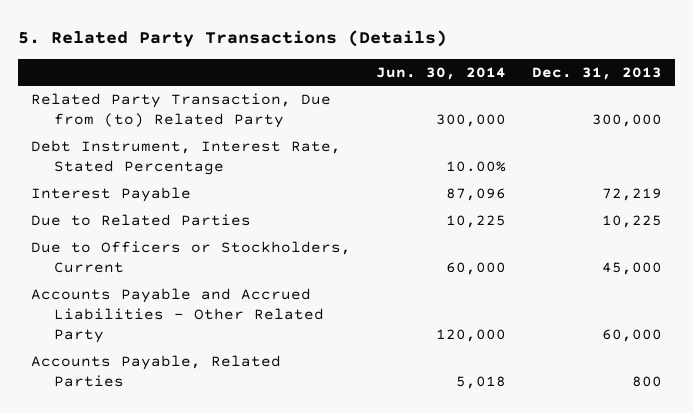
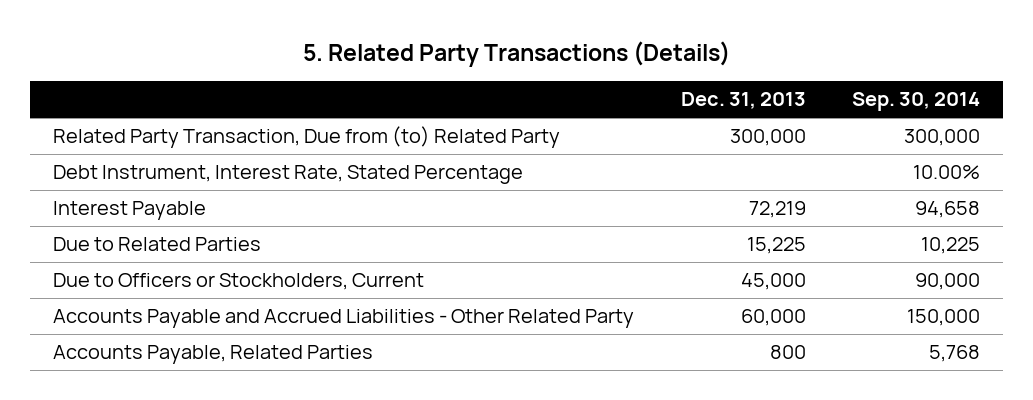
- | Jun. 30, 2014 | Dec. 31, 2013
+ | Dec. 31, 2013 | Sep. 30, 2014
- Due to Related Parties | 10,225 | 10,225
+ Due to Related Parties | 15,225 | 10,225

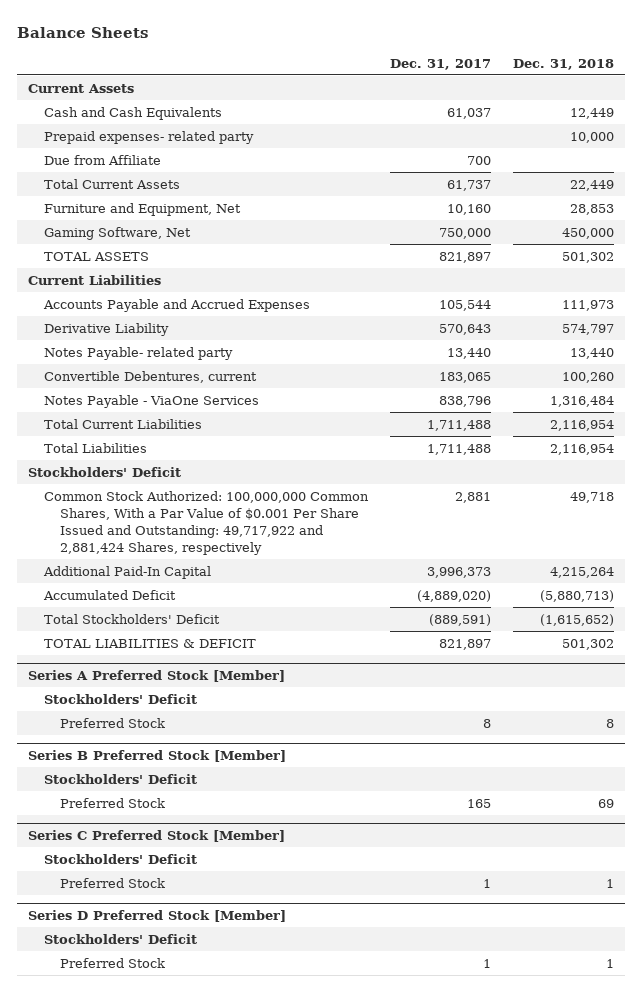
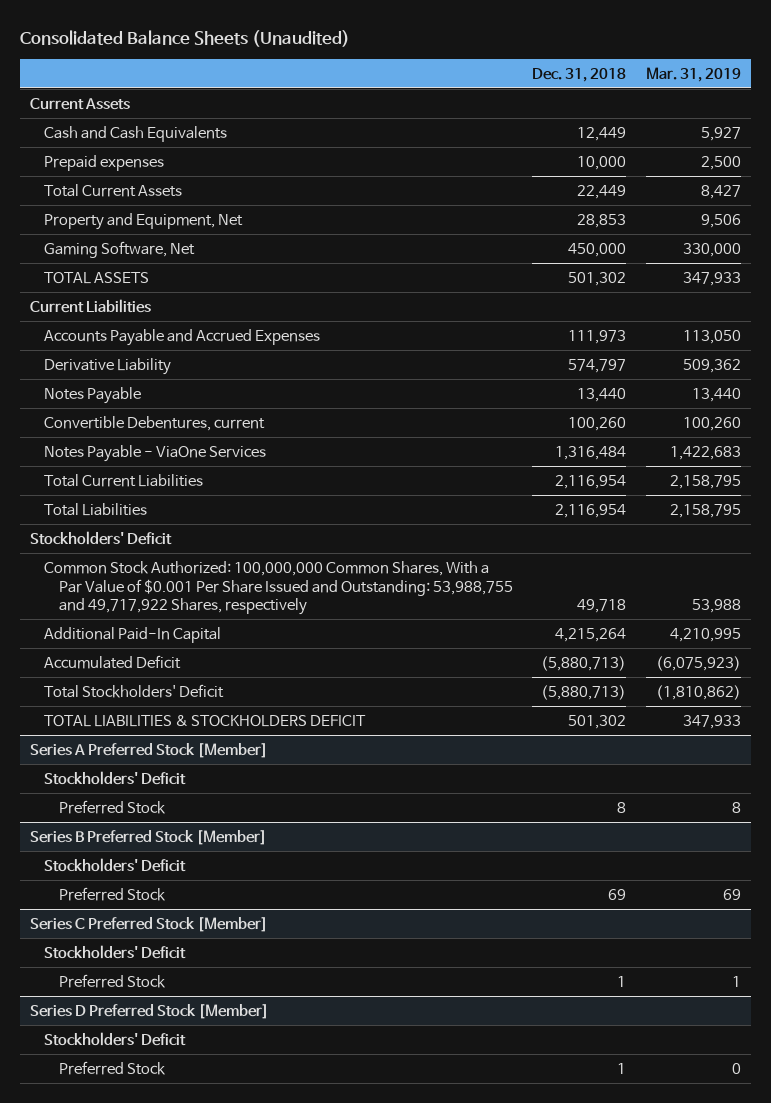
- Balance Sheets
+ Consolidated Balance Sheets (Unaudited)
- | Dec. 31, 2017 | Dec. 31, 2018
+ | Dec. 31, 2018 | Mar. 31, 2019
- Prepaid expenses- related party | | 10,000
- Due from Affiliate | 700 |
+ Prepaid expenses | 10,000 | 2,500
- Furniture and Equipment, Net | 10,160 | 28,853
+ Property and Equipment, Net | 28,853 | 9,506
- Notes Payable- related party | 13,440 | 13,440
+ Notes Payable | 13,440 | 13,440
- Common Stock Authorized: 100,000,000 Common Shares, With a Par Value of $0.001 Per Share Issued and Outstanding: 49,717,922 and 2,881,424 Shares, respectively | 2,881 | 49,718
+ Common Stock Authorized: 100,000,000 Common Shares, With a Par Value of $0.001 Per Share Issued and Outstanding: 53,988,755 and 49,717,922 Shares, respectively | 49,718 | 53,988
- Total Stockholders' Deficit | (889,591) | (1,615,652)
- TOTAL LIABILITIES & DEFICIT | 821,897 | 501,302
+ Total Stockholders' Deficit | (5,880,713) | (1,810,862)
+ TOTAL LIABILITIES & STOCKHOLDERS DEFICIT | 501,302 | 347,933

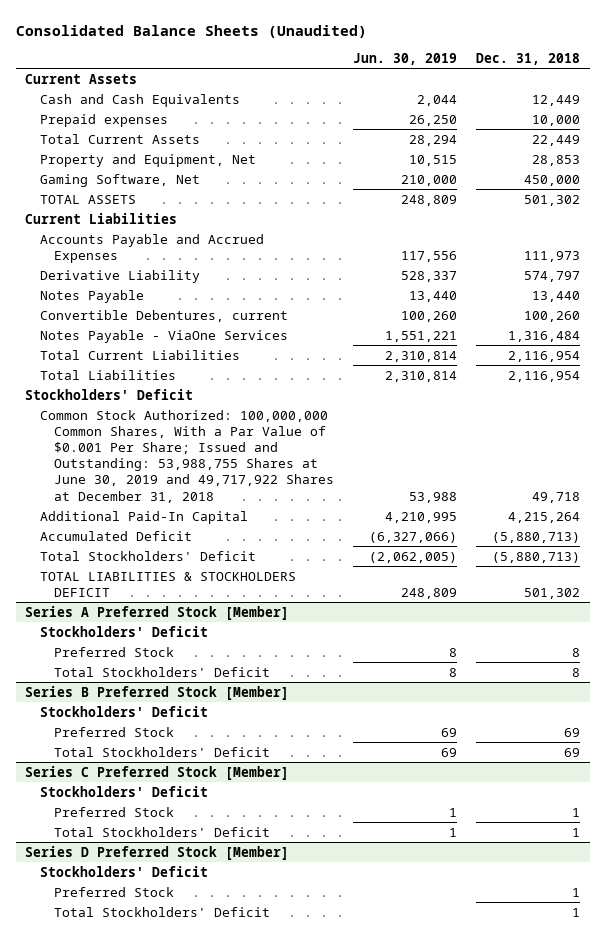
- | Dec. 31, 2018 | Mar. 31, 2019
+ | Jun. 30, 2019 | Dec. 31, 2018
- Common Stock Authorized: 100,000,000 Common Shares, With a Par Value of $0.001 Per Share Issued and Outstanding: 53,988,755 and 49,717,922 Shares, respectively | 49,718 | 53,988
+ Common Stock Authorized: 100,000,000 Common Shares, With a Par Value of $0.001 Per Share; Issued and Outstanding: 53,988,755 Shares at June 30, 2019 and 49,717,922 Shares at December 31, 2018 | 53,988 | 49,718
@ Series A Preferred Stock [Member]
+ Total Stockholders' Deficit | 8 | 8
@ Series B Preferred Stock [Member]
+ Total Stockholders' Deficit | 69 | 69
@ Series C Preferred Stock [Member]
+ Total Stockholders' Deficit | 1 | 1
@ Series D Preferred Stock [Member]
+ Total Stockholders' Deficit | | 1

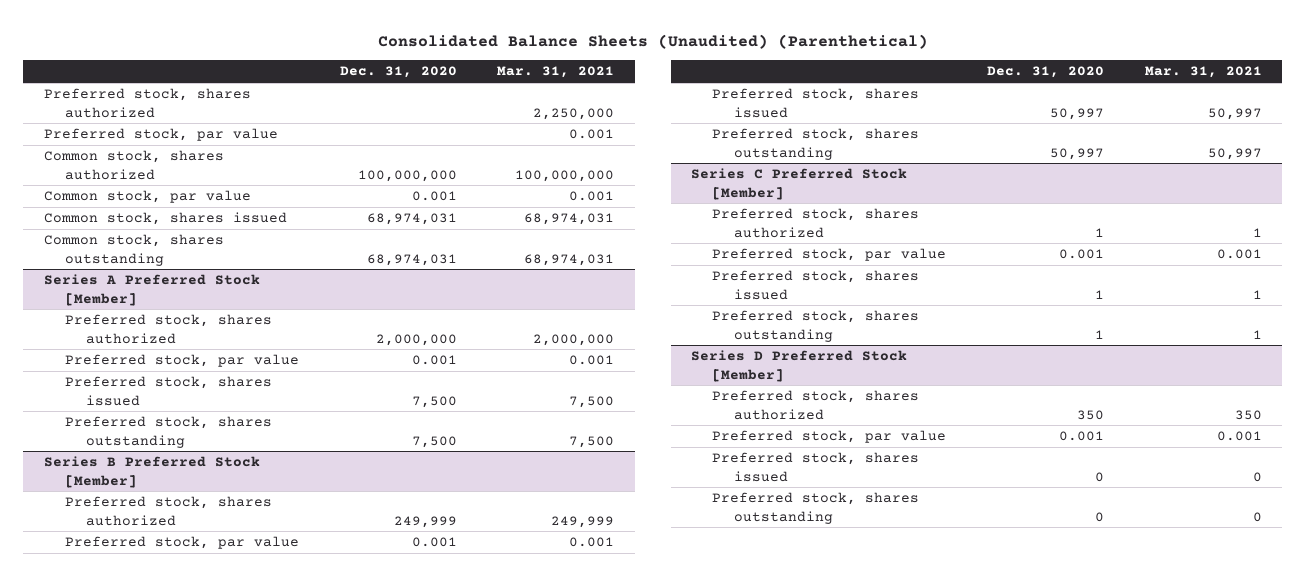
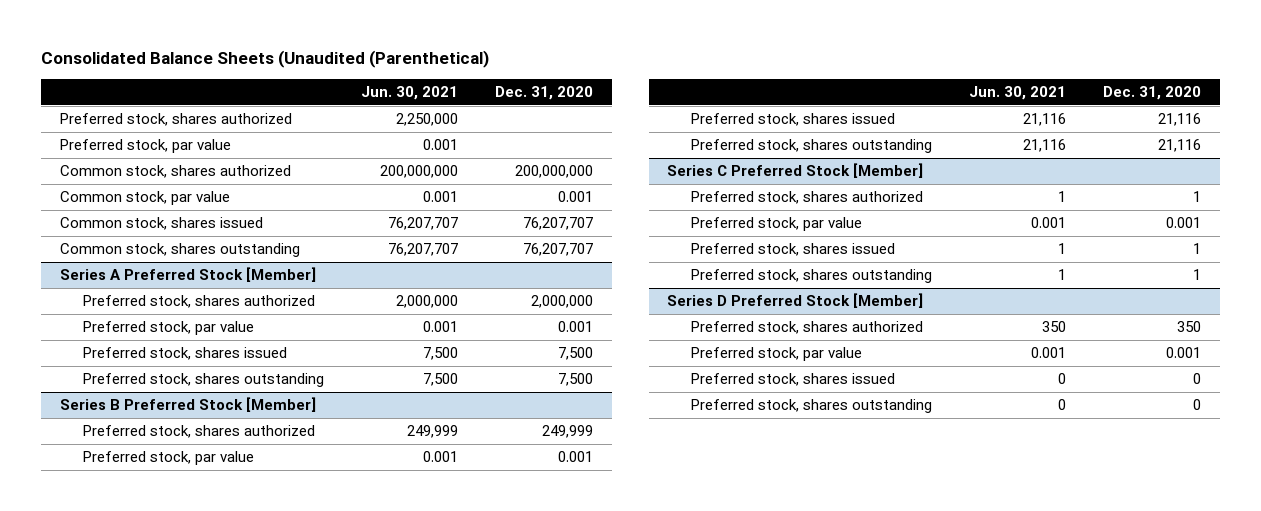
- Consolidated Balance Sheets (Unaudited) (Parenthetical)
+ Consolidated Balance Sheets (Unaudited (Parenthetical)
- | Dec. 31, 2020 | Mar. 31, 2021
+ | Jun. 30, 2021 | Dec. 31, 2020
- Common stock, shares authorized | 100,000,000 | 100,000,000
+ Common stock, shares authorized | 200,000,000 | 200,000,000
- Common stock, shares issued | 68,974,031 | 68,974,031
- Common stock, shares outstanding | 68,974,031 | 68,974,031
+ Common stock, shares issued | 76,207,707 | 76,207,707
+ Common stock, shares outstanding | 76,207,707 | 76,207,707
@ Series B Preferred Stock [Member]
- Preferred stock, shares issued | 50,997 | 50,997
- Preferred stock, shares outstanding | 50,997 | 50,997
+ Preferred stock, shares issued | 21,116 | 21,116
+ Preferred stock, shares outstanding | 21,116 | 21,116

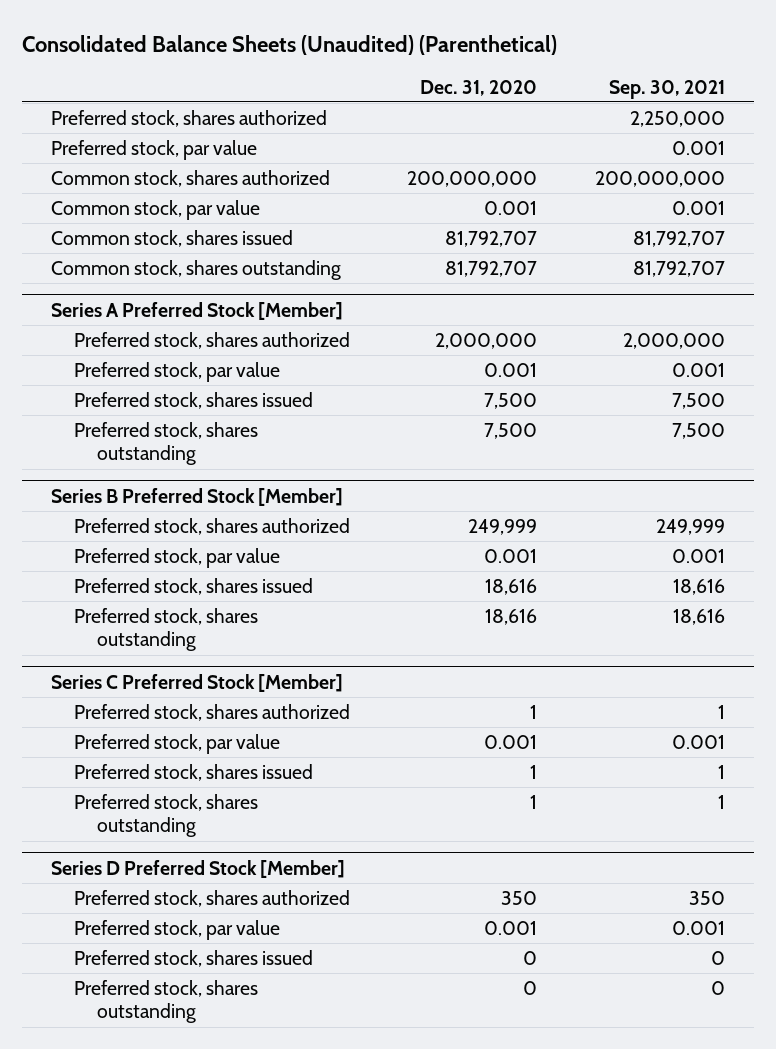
- Consolidated Balance Sheets (Unaudited (Parenthetical)
+ Consolidated Balance Sheets (Unaudited) (Parenthetical)
- | Jun. 30, 2021 | Dec. 31, 2020
+ | Dec. 31, 2020 | Sep. 30, 2021
- Common stock, shares issued | 76,207,707 | 76,207,707
- Common stock, shares outstanding | 76,207,707 | 76,207,707
+ Common stock, shares issued | 81,792,707 | 81,792,707
+ Common stock, shares outstanding | 81,792,707 | 81,792,707
@ Series B Preferred Stock [Member]
- Preferred stock, shares issued | 21,116 | 21,116
- Preferred stock, shares outstanding | 21,116 | 21,116
+ Preferred stock, shares issued | 18,616 | 18,616
+ Preferred stock, shares outstanding | 18,616 | 18,616

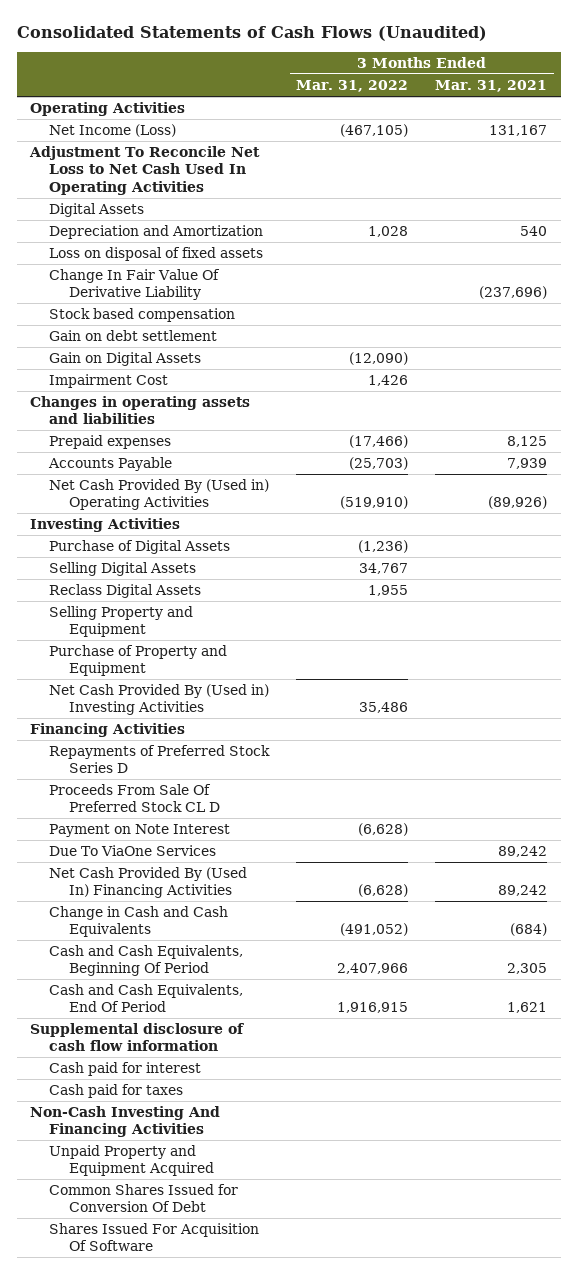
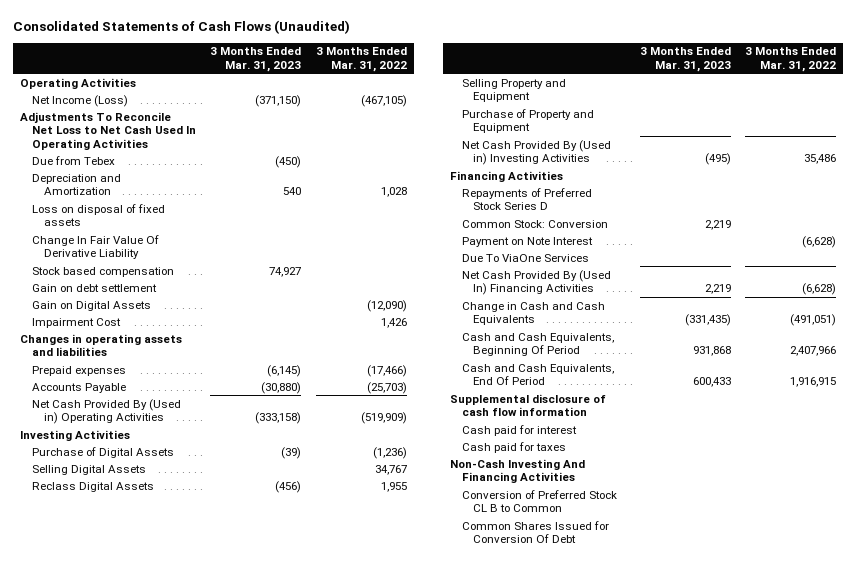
- | 3 Months Ended Mar. 31, 2022 | 3 Months Ended Mar. 31, 2021
+ | 3 Months Ended Mar. 31, 2023 | 3 Months Ended Mar. 31, 2022
- Adjustment To Reconcile Net Loss to Net Cash Used In Operating Activities
- Digital Assets
+ Adjustments To Reconcile Net Loss to Net Cash Used In Operating Activities
+ Due from Tebex | (450) |
- Net Cash Provided By (Used in) Operating Activities | (519,910) | (89,926)
+ Net Cash Provided By (Used in) Operating Activities | (333,158) | (519,909)
- Proceeds From Sale Of Preferred Stock CL D
+ Common Stock: Conversion | 2,219 |
- Change in Cash and Cash Equivalents | (491,052) | (684)
+ Change in Cash and Cash Equivalents | (331,435) | (491,051)
- Unpaid Property and Equipment Acquired
+ Conversion of Preferred Stock CL B to Common
- Shares Issued For Acquisition Of Software

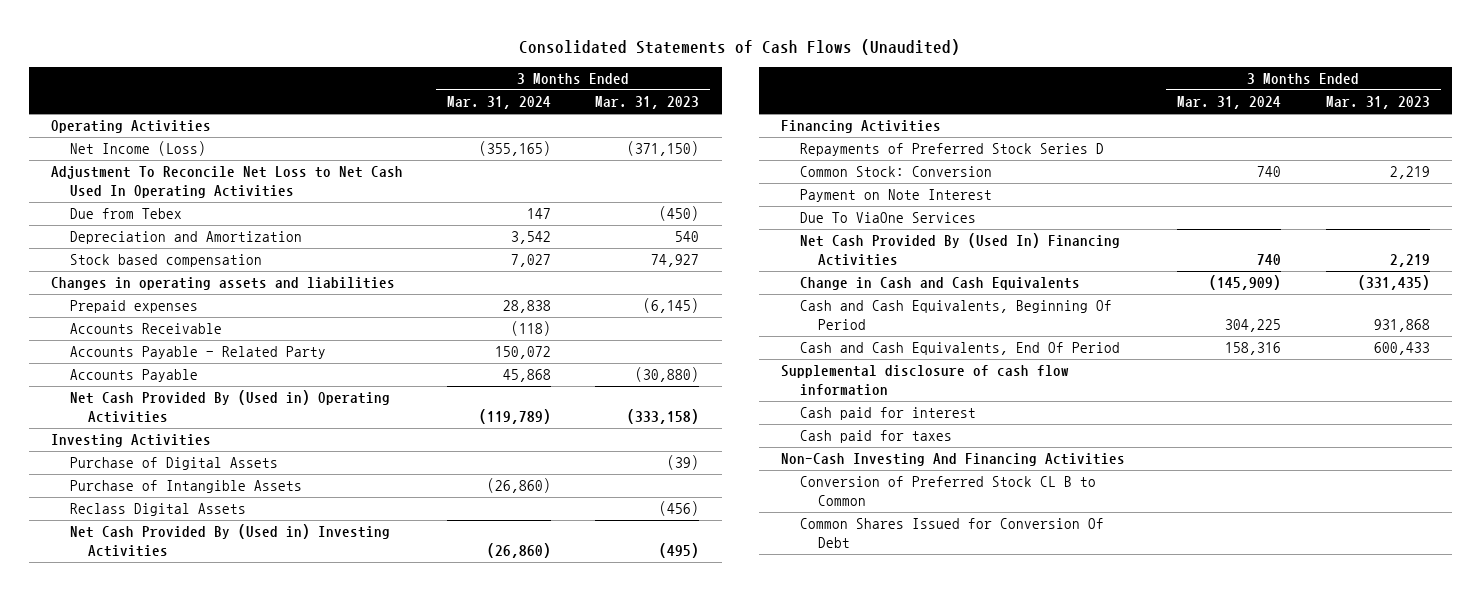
- | 3 Months Ended Mar. 31, 2023 | 3 Months Ended Mar. 31, 2022
+ | 3 Months Ended Mar. 31, 2024 | 3 Months Ended Mar. 31, 2023
- Adjustments To Reconcile Net Loss to Net Cash Used In Operating Activities
+ Adjustment To Reconcile Net Loss to Net Cash Used In Operating Activities
- Loss on disposal of fixed assets
- Change In Fair Value Of Derivative Liability
- Gain on debt settlement
- Gain on Digital Assets | | (12,090)
- Impairment Cost | | 1,426
+ Accounts Receivable | (118) |
+ Accounts Payable - Related Party | 150,072 |
- Selling Digital Assets | | 34,767
+ Purchase of Intangible Assets | (26,860) |
- Selling Property and Equipment
- Purchase of Property and Equipment

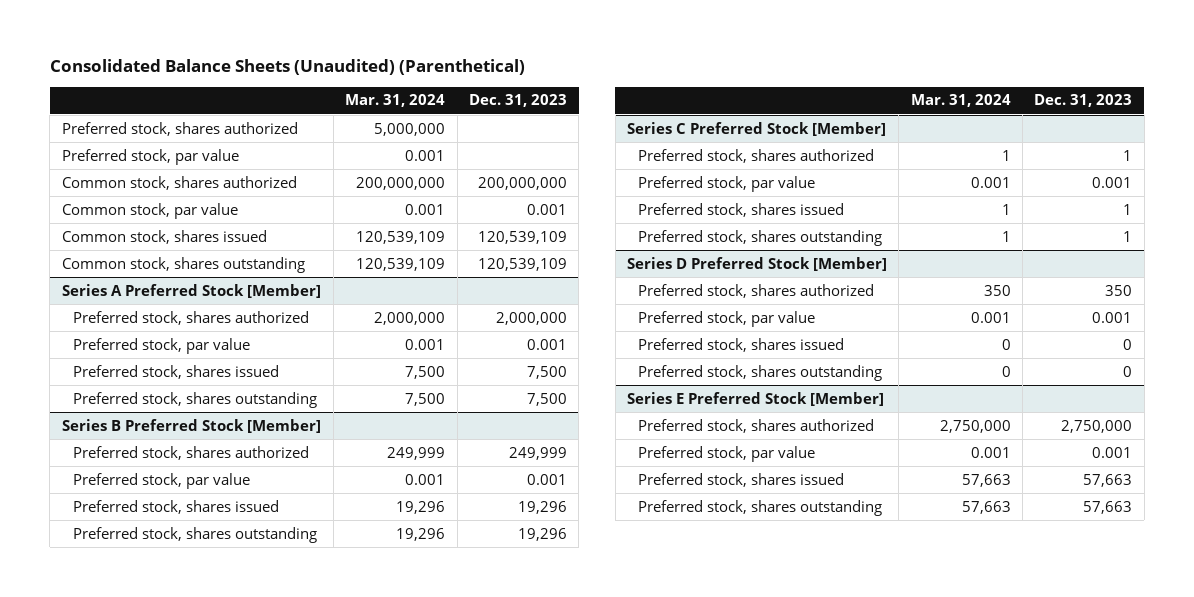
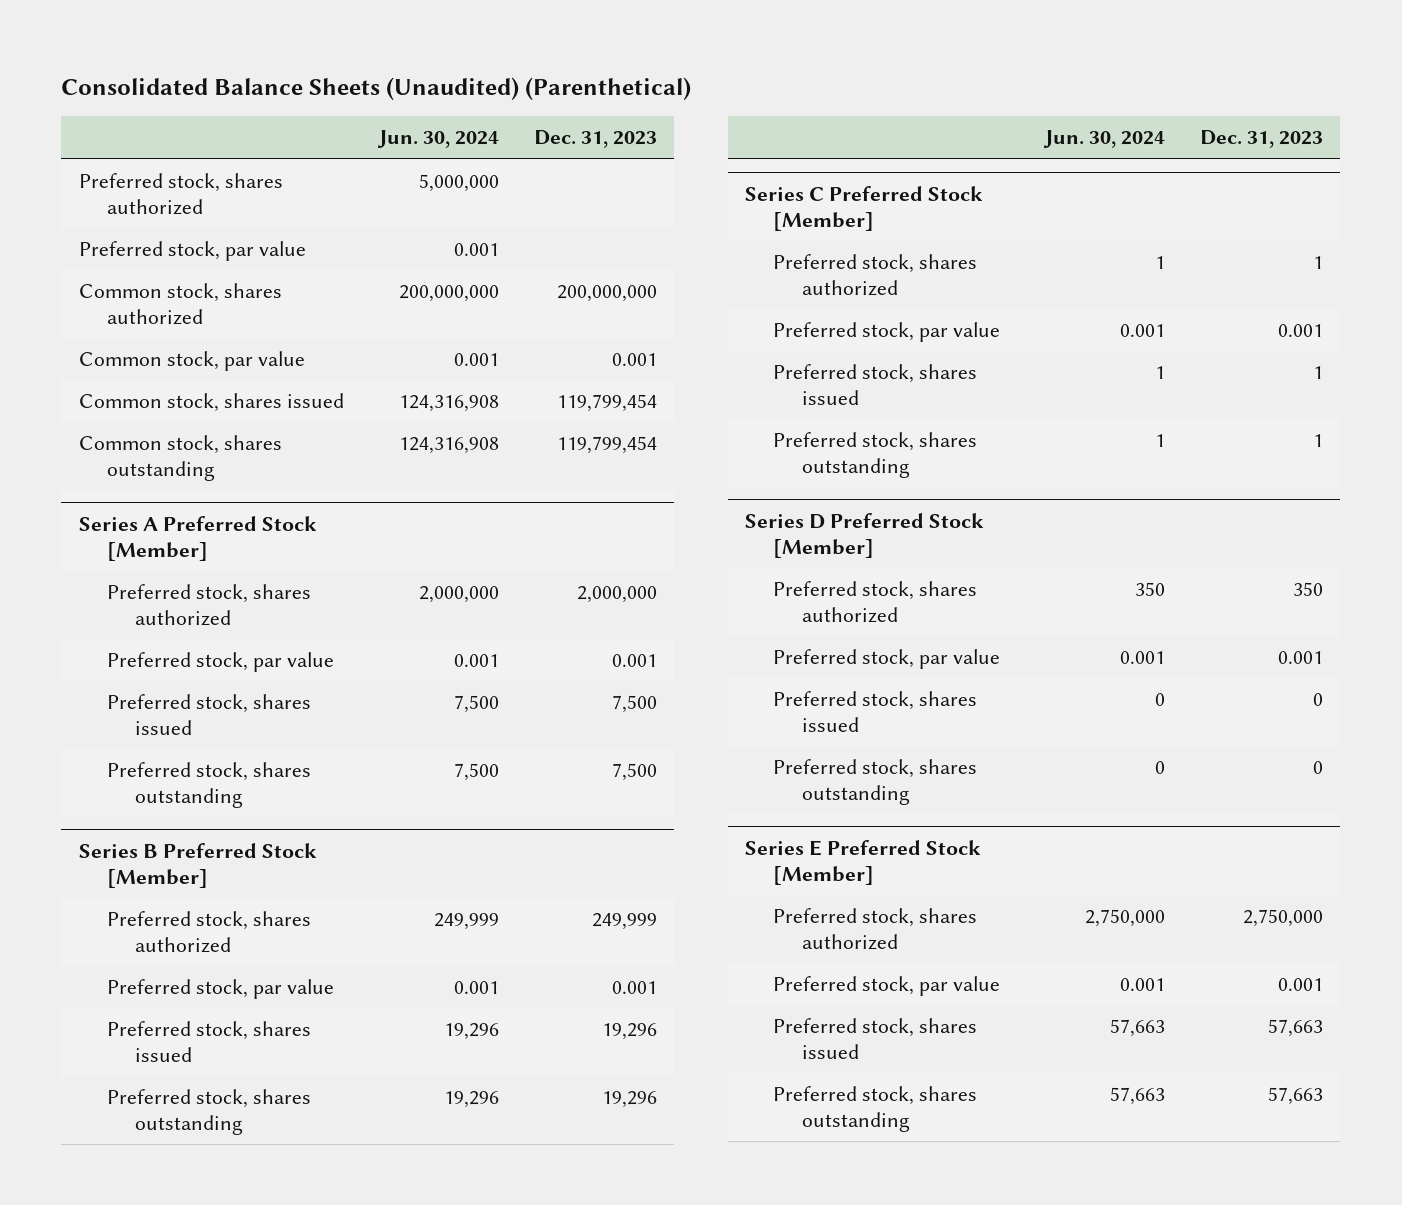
- | Mar. 31, 2024 | Dec. 31, 2023
+ | Jun. 30, 2024 | Dec. 31, 2023
- Common stock, shares issued | 120,539,109 | 120,539,109
- Common stock, shares outstanding | 120,539,109 | 120,539,109
+ Common stock, shares issued | 124,316,908 | 119,799,454
+ Common stock, shares outstanding | 124,316,908 | 119,799,454

